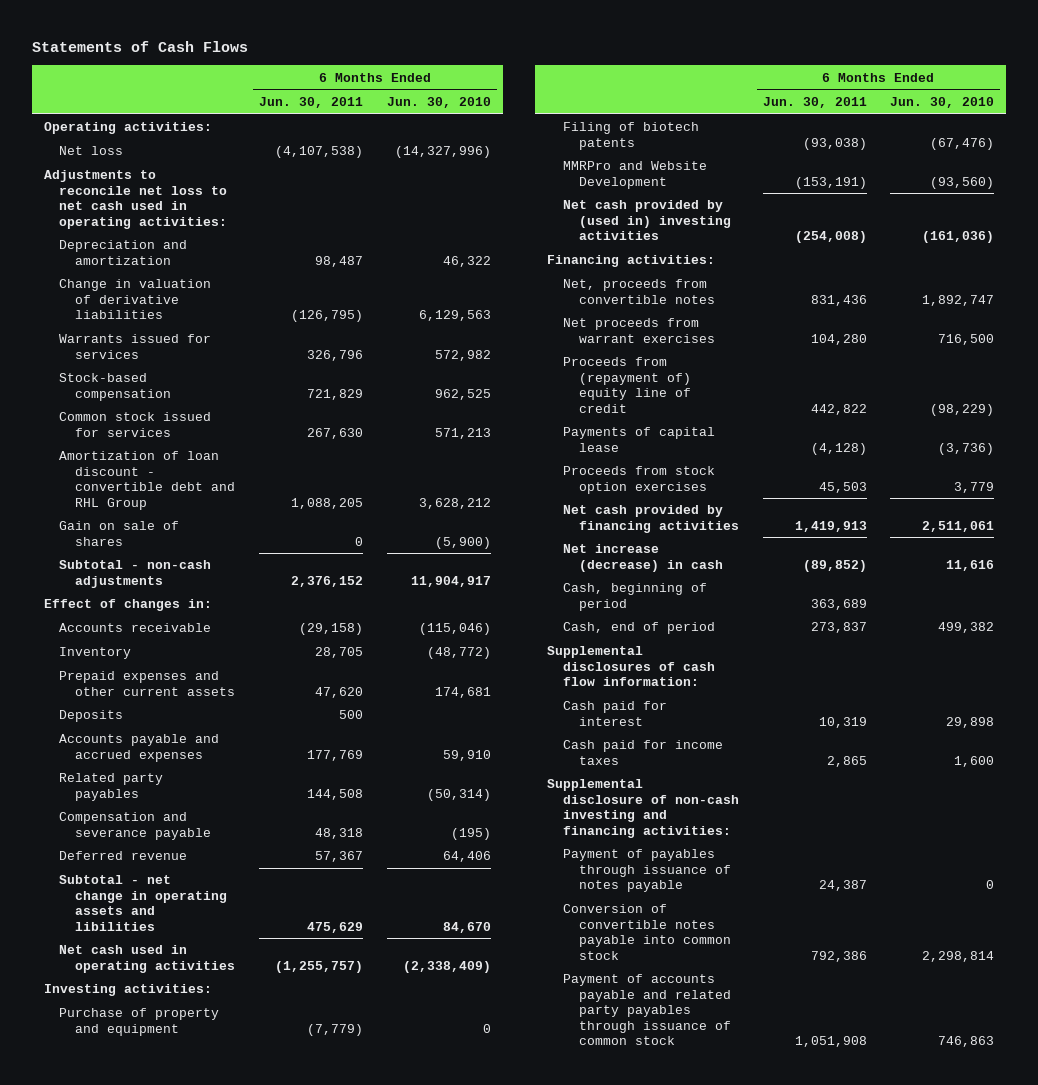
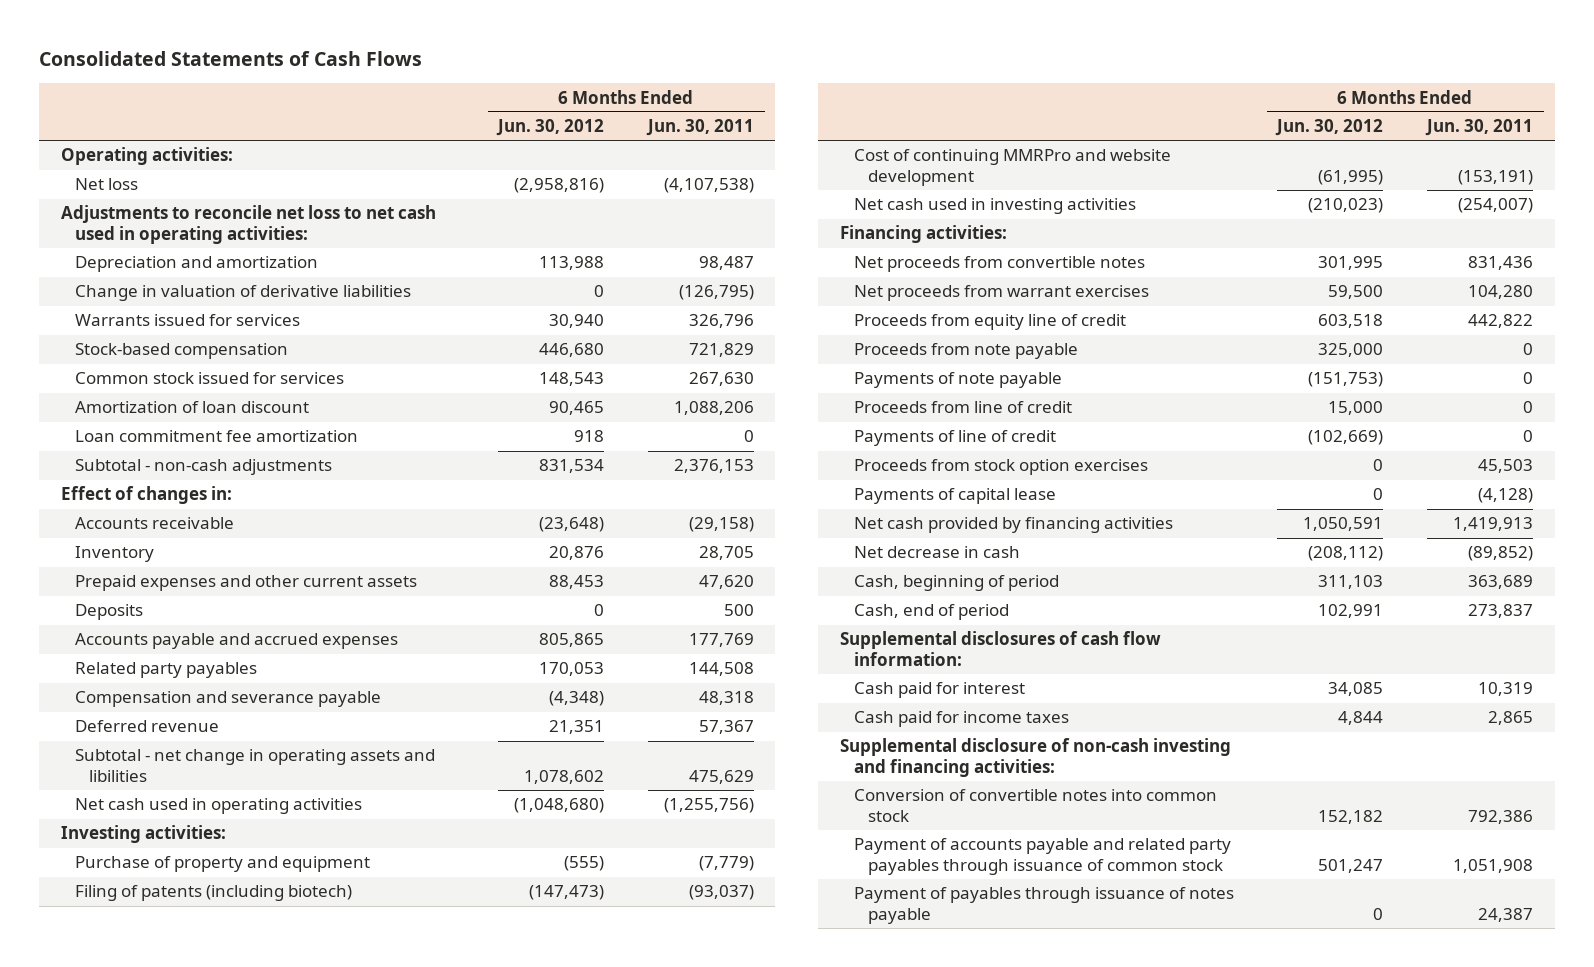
- Statements of Cash Flows
+ Consolidated Statements of Cash Flows
- | 6 Months Ended Jun. 30, 2011 | 6 Months Ended Jun. 30, 2010
+ | 6 Months Ended Jun. 30, 2012 | 6 Months Ended Jun. 30, 2011
- Amortization of loan discount - convertible debt and RHL Group | 1,088,205 | 3,628,212
- Gain on sale of shares | 0 | (5,900)
- Subtotal - non-cash adjustments | 2,376,152 | 11,904,917
+ Amortization of loan discount | 90,465 | 1,088,206
+ Loan commitment fee amortization | 918 | 0
+ Subtotal - non-cash adjustments | 831,534 | 2,376,153
- Net cash used in operating activities | (1,255,757) | (2,338,409)
+ Net cash used in operating activities | (1,048,680) | (1,255,756)
- Filing of biotech patents | (93,038) | (67,476)
- MMRPro and Website Development | (153,191) | (93,560)
- Net cash provided by (used in) investing activities | (254,008) | (161,036)
+ Filing of patents (including biotech) | (147,473) | (93,037)
+ Cost of continuing MMRPro and website development | (61,995) | (153,191)
+ Net cash used in investing activities | (210,023) | (254,007)
- Net, proceeds from convertible notes | 831,436 | 1,892,747
+ Net proceeds from convertible notes | 301,995 | 831,436
- Proceeds from (repayment of) equity line of credit | 442,822 | (98,229)
+ Proceeds from equity line of credit | 603,518 | 442,822
+ Proceeds from note payable | 325,000 | 0
+ Payments of note payable | (151,753) | 0
+ Proceeds from line of credit | 15,000 | 0
+ Payments of line of credit | (102,669) | 0
moved down: Payments of capital lease | 0 | (4,128)
- Net increase (decrease) in cash | (89,852) | 11,616
+ Net decrease in cash | (208,112) | (89,852)
- Conversion of convertible notes payable into common stock | 792,386 | 2,298,814
+ Conversion of convertible notes into common stock | 152,182 | 792,386
moved down: Payment of payables through issuance of notes payable | 0 | 24,387

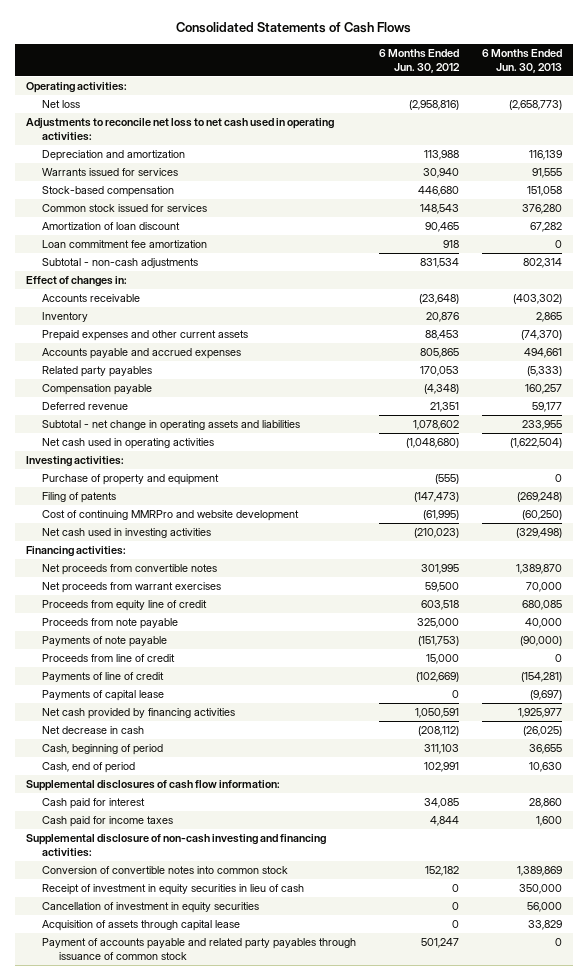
- | 6 Months Ended Jun. 30, 2012 | 6 Months Ended Jun. 30, 2011
+ | 6 Months Ended Jun. 30, 2012 | 6 Months Ended Jun. 30, 2013
- Change in valuation of derivative liabilities | 0 | (126,795)
- Deposits | 0 | 500
- Compensation and severance payable | (4,348) | 48,318
+ Compensation payable | (4,348) | 160,257
- Subtotal - net change in operating assets and libilities | 1,078,602 | 475,629
+ Subtotal - net change in operating assets and liabilities | 1,078,602 | 233,955
- Filing of patents (including biotech) | (147,473) | (93,037)
+ Filing of patents | (147,473) | (269,248)
- Proceeds from stock option exercises | 0 | 45,503
+ Receipt of investment in equity securities in lieu of cash | 0 | 350,000
+ Cancellation of investment in equity securities | 0 | 56,000
+ Acquisition of assets through capital lease | 0 | 33,829
- Payment of payables through issuance of notes payable | 0 | 24,387

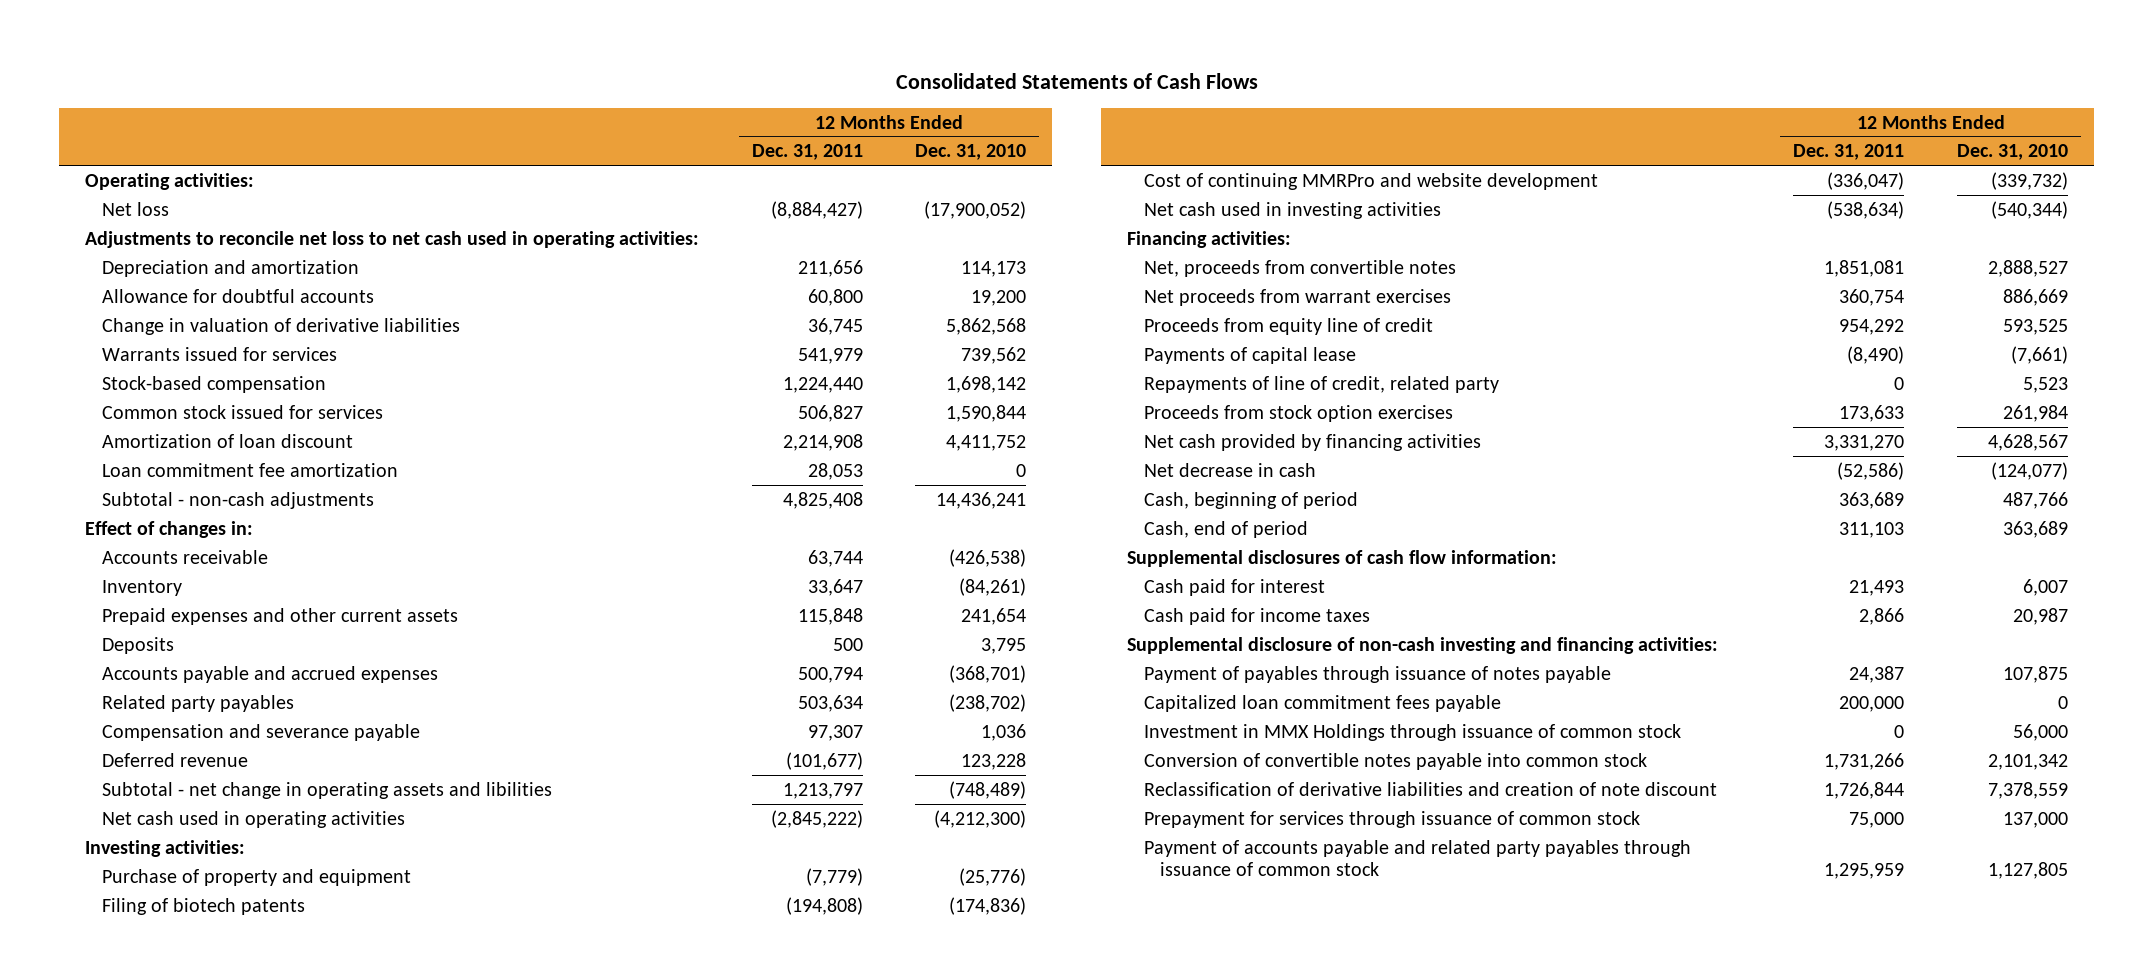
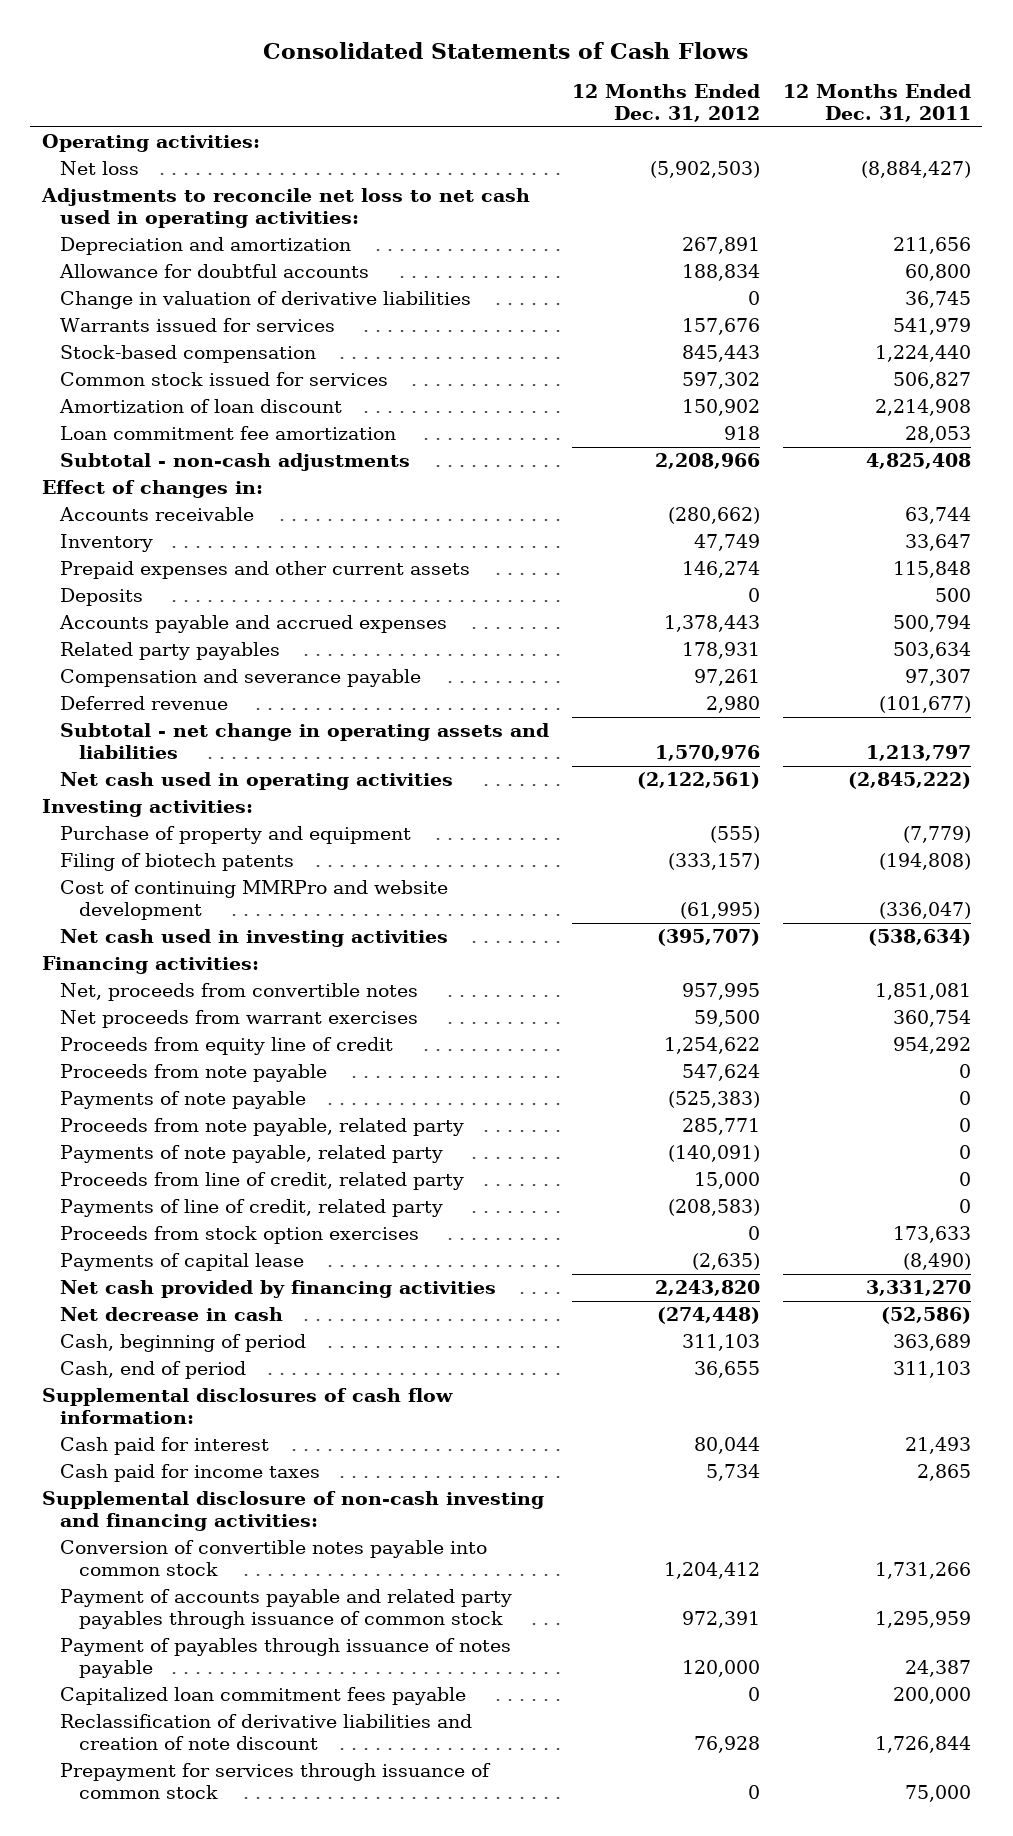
- | 12 Months Ended Dec. 31, 2011 | 12 Months Ended Dec. 31, 2010
+ | 12 Months Ended Dec. 31, 2012 | 12 Months Ended Dec. 31, 2011
- Subtotal - net change in operating assets and libilities | 1,213,797 | (748,489)
+ Subtotal - net change in operating assets and liabilities | 1,570,976 | 1,213,797
- Repayments of line of credit, related party | 0 | 5,523
+ Proceeds from note payable | 547,624 | 0
+ Payments of note payable | (525,383) | 0
+ Proceeds from note payable, related party | 285,771 | 0
+ Payments of note payable, related party | (140,091) | 0
+ Proceeds from line of credit, related party | 15,000 | 0
+ Payments of line of credit, related party | (208,583) | 0
moved down: Payments of capital lease | (2,635) | (8,490)
- Cash paid for income taxes | 2,866 | 20,987
+ Cash paid for income taxes | 5,734 | 2,865
moved up: Conversion of convertible notes payable into common stock | 1,204,412 | 1,731,266
moved up: Payment of accounts payable and related party payables through issuance of common stock | 972,391 | 1,295,959
- Investment in MMX Holdings through issuance of common stock | 0 | 56,000

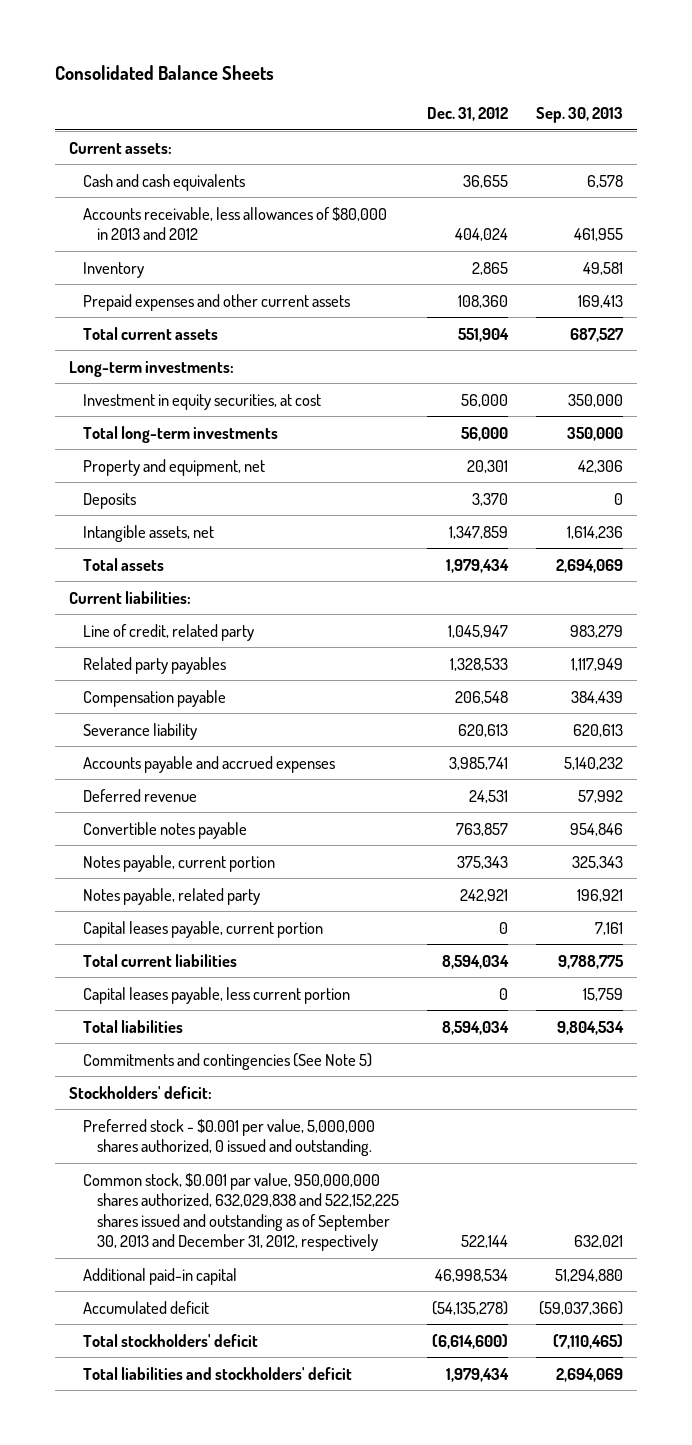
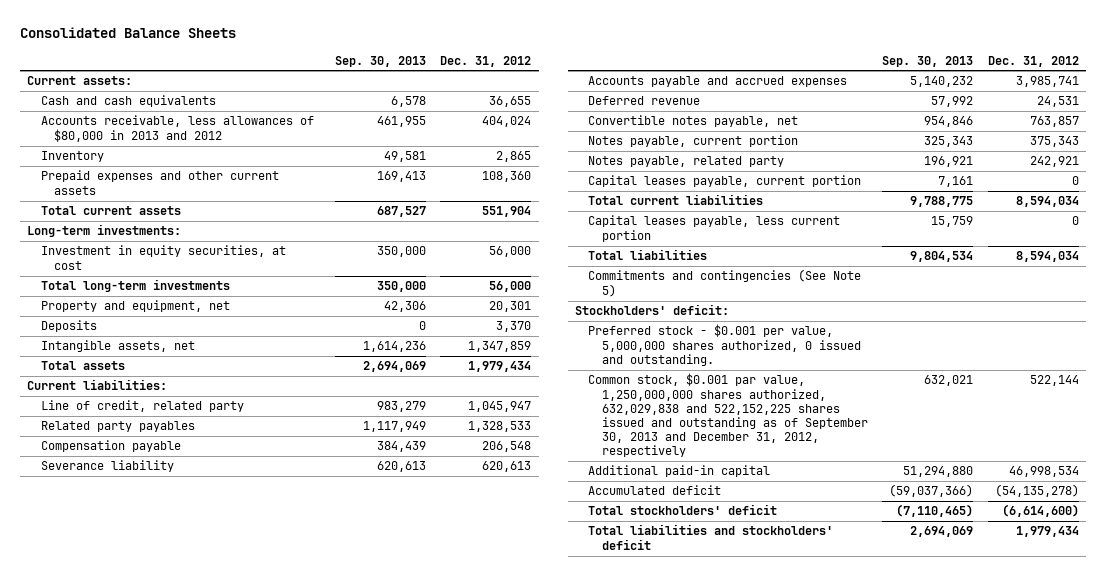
- | Dec. 31, 2012 | Sep. 30, 2013
+ | Sep. 30, 2013 | Dec. 31, 2012
- Convertible notes payable | 763,857 | 954,846
+ Convertible notes payable, net | 954,846 | 763,857
- Common stock, $0.001 par value, 950,000,000 shares authorized, 632,029,838 and 522,152,225 shares issued and outstanding as of September 30, 2013 and December 31, 2012, respectively | 522,144 | 632,021
+ Common stock, $0.001 par value, 1,250,000,000 shares authorized, 632,029,838 and 522,152,225 shares issued and outstanding as of September 30, 2013 and December 31, 2012, respectively | 632,021 | 522,144

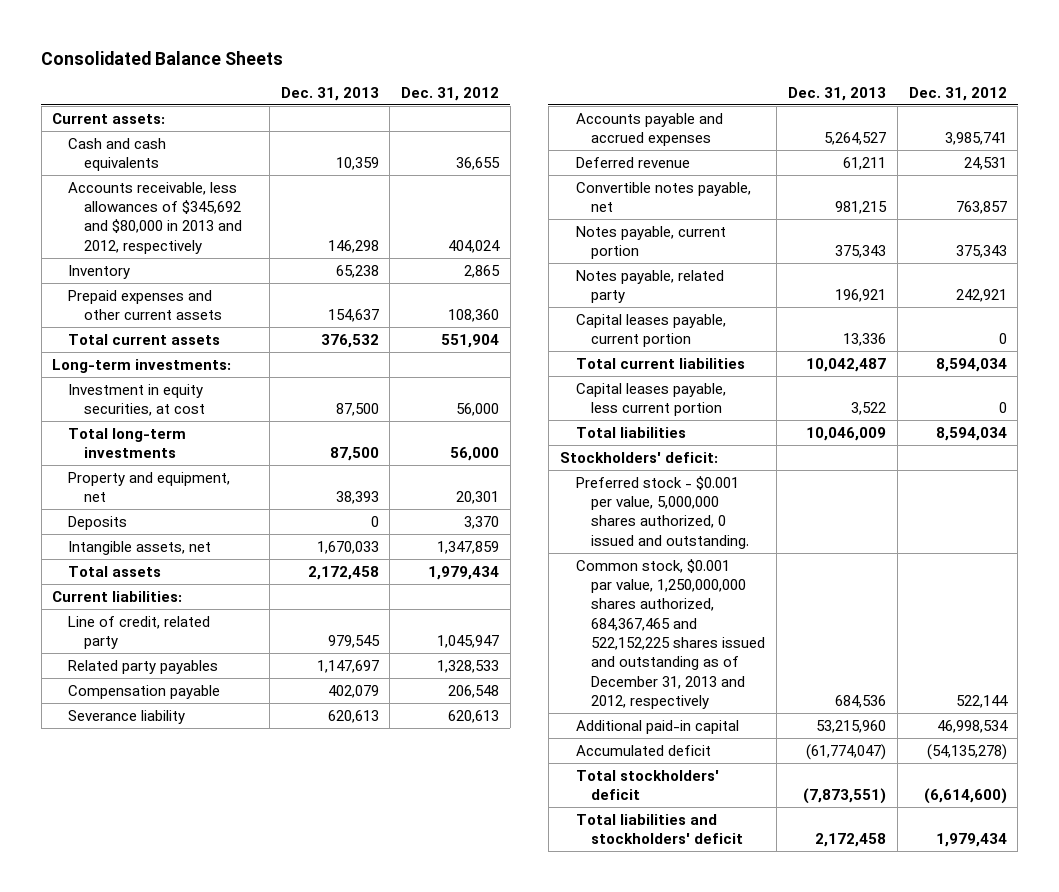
- | Sep. 30, 2013 | Dec. 31, 2012
+ | Dec. 31, 2013 | Dec. 31, 2012
- Accounts receivable, less allowances of $80,000 in 2013 and 2012 | 461,955 | 404,024
+ Accounts receivable, less allowances of $345,692 and $80,000 in 2013 and 2012, respectively | 146,298 | 404,024
- Commitments and contingencies (See Note 5)
- Common stock, $0.001 par value, 1,250,000,000 shares authorized, 632,029,838 and 522,152,225 shares issued and outstanding as of September 30, 2013 and December 31, 2012, respectively | 632,021 | 522,144
+ Common stock, $0.001 par value, 1,250,000,000 shares authorized, 684,367,465 and 522,152,225 shares issued and outstanding as of December 31, 2013 and 2012, respectively | 684,536 | 522,144

